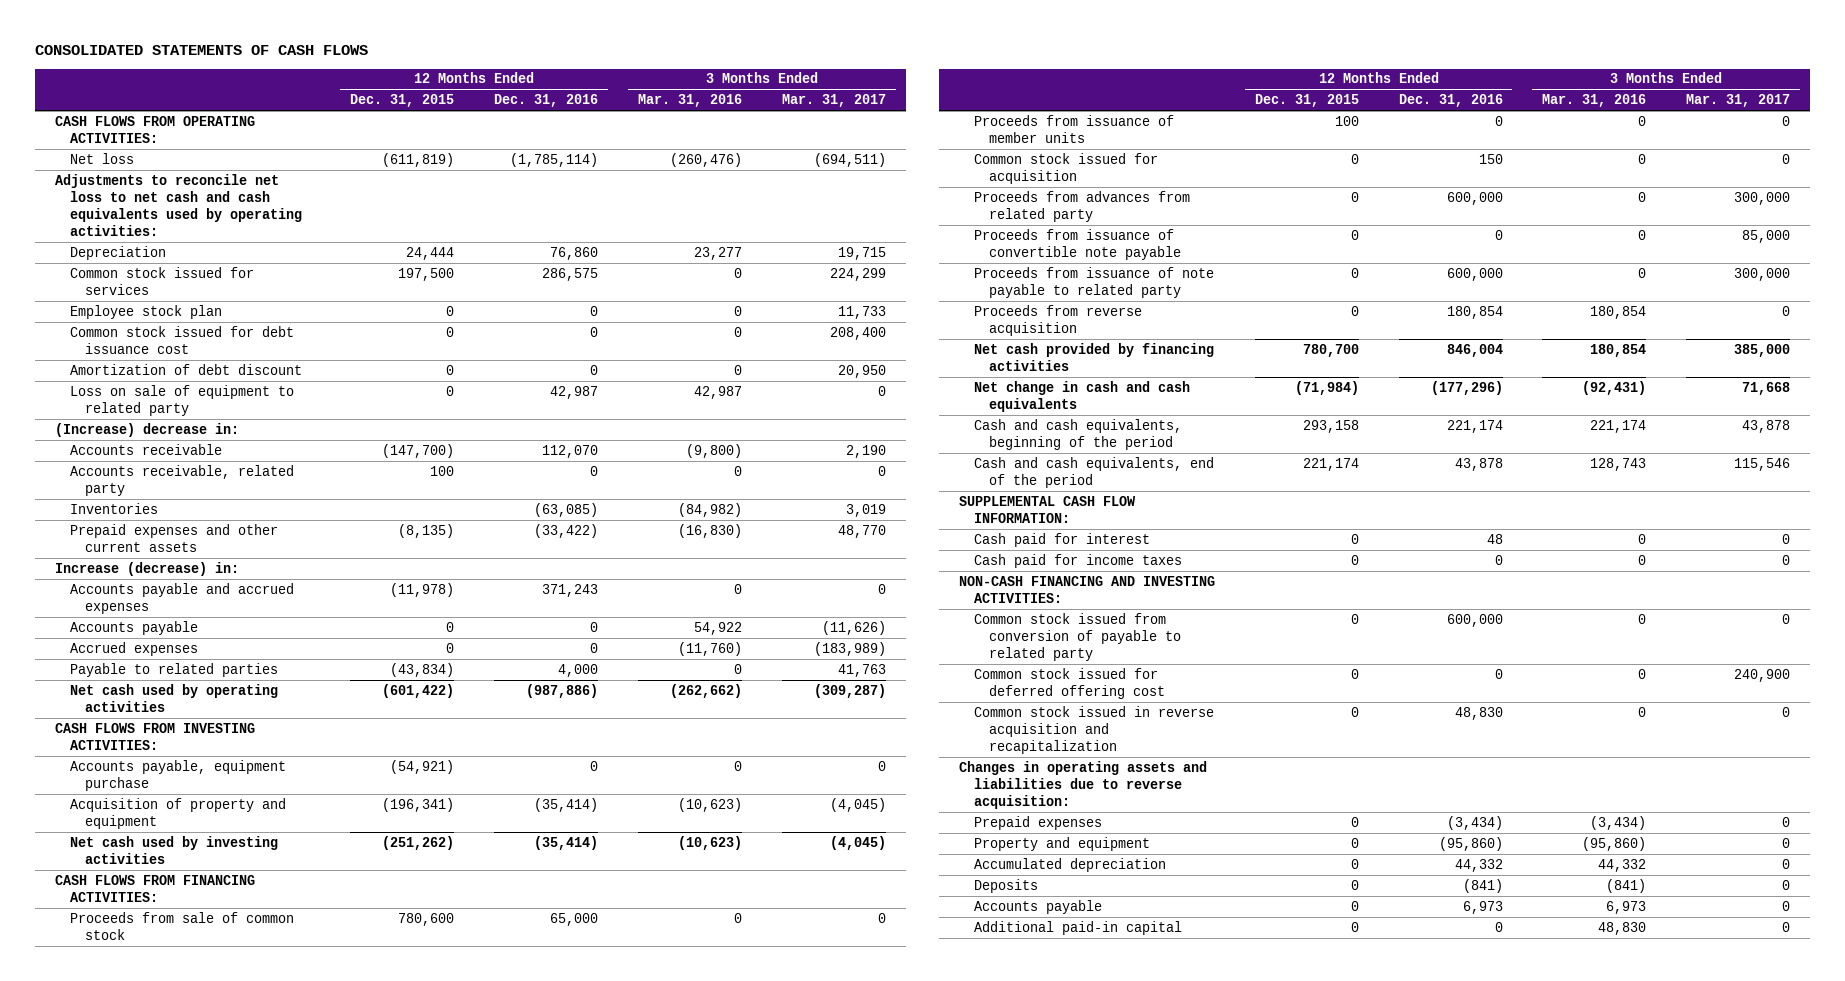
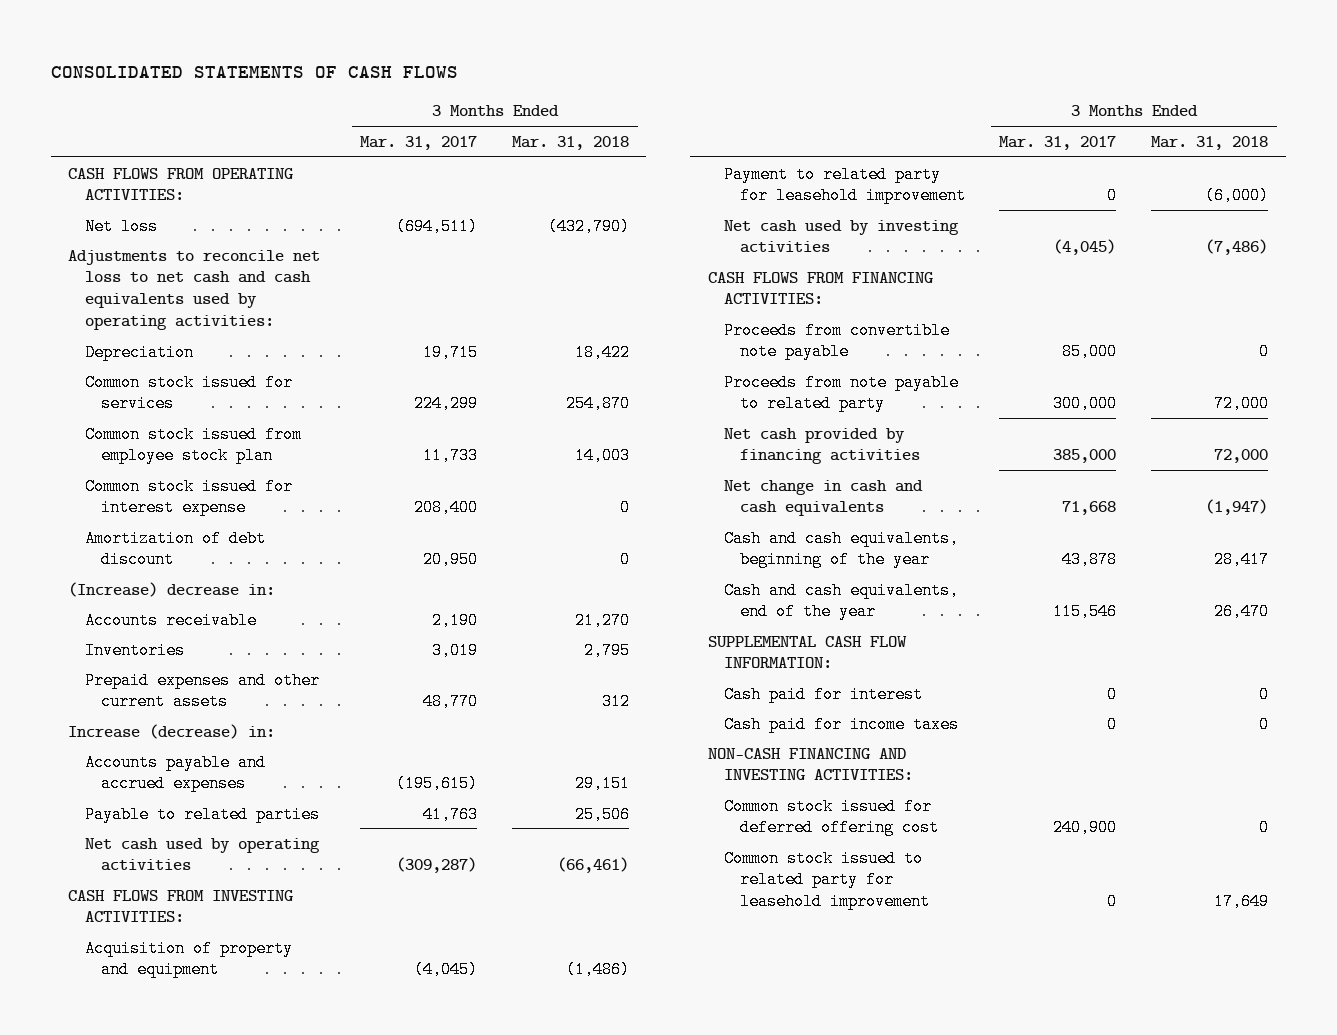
- | 12 Months Ended Dec. 31, 2015 | 12 Months Ended Dec. 31, 2016 | 3 Months Ended Mar. 31, 2016 | 3 Months Ended Mar. 31, 2017
+ | 3 Months Ended Mar. 31, 2017 | 3 Months Ended Mar. 31, 2018
- Employee stock plan | 0 | 0 | 0 | 11,733
- Common stock issued for debt issuance cost | 0 | 0 | 0 | 208,400
+ Common stock issued from employee stock plan | 11,733 | 14,003
+ Common stock issued for interest expense | 208,400 | 0
- Loss on sale of equipment to related party | 0 | 42,987 | 42,987 | 0
- Accounts receivable, related party | 100 | 0 | 0 | 0
- Accounts payable and accrued expenses | (11,978) | 371,243 | 0 | 0
- Accounts payable | 0 | 0 | 54,922 | (11,626)
- Accrued expenses | 0 | 0 | (11,760) | (183,989)
+ Accounts payable and accrued expenses | (195,615) | 29,151
- Accounts payable, equipment purchase | (54,921) | 0 | 0 | 0
+ Payment to related party for leasehold improvement | 0 | (6,000)
- Proceeds from sale of common stock | 780,600 | 65,000 | 0 | 0
- Proceeds from issuance of member units | 100 | 0 | 0 | 0
- Common stock issued for acquisition | 0 | 150 | 0 | 0
- Proceeds from advances from related party | 0 | 600,000 | 0 | 300,000
- Proceeds from issuance of convertible note payable | 0 | 0 | 0 | 85,000
- Proceeds from issuance of note payable to related party | 0 | 600,000 | 0 | 300,000
- Proceeds from reverse acquisition | 0 | 180,854 | 180,854 | 0
+ Proceeds from convertible note payable | 85,000 | 0
+ Proceeds from note payable to related party | 300,000 | 72,000
- Cash and cash equivalents, beginning of the period | 293,158 | 221,174 | 221,174 | 43,878
- Cash and cash equivalents, end of the period | 221,174 | 43,878 | 128,743 | 115,546
+ Cash and cash equivalents, beginning of the year | 43,878 | 28,417
+ Cash and cash equivalents, end of the year | 115,546 | 26,470
- Common stock issued from conversion of payable to related party | 0 | 600,000 | 0 | 0
- Common stock issued in reverse acquisition and recapitalization | 0 | 48,830 | 0 | 0
- Changes in operating assets and liabilities due to reverse acquisition:
- Prepaid expenses | 0 | (3,434) | (3,434) | 0
- Property and equipment | 0 | (95,860) | (95,860) | 0
- Accumulated depreciation | 0 | 44,332 | 44,332 | 0
- Deposits | 0 | (841) | (841) | 0
- Accounts payable | 0 | 6,973 | 6,973 | 0
- Additional paid-in capital | 0 | 0 | 48,830 | 0
+ Common stock issued to related party for leasehold improvement | 0 | 17,649

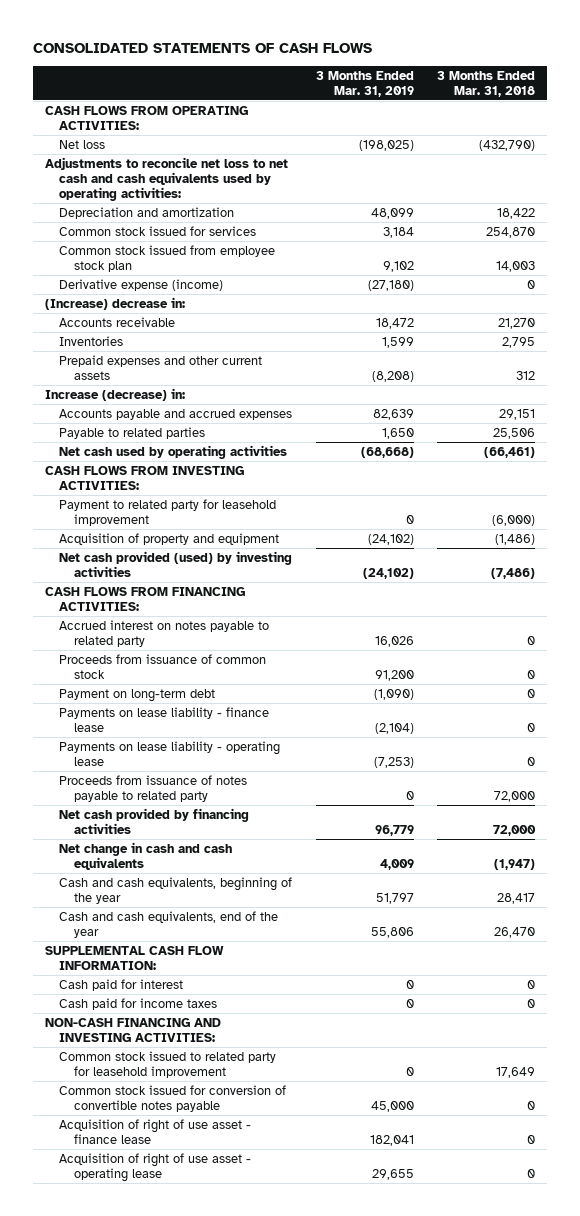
- | 3 Months Ended Mar. 31, 2017 | 3 Months Ended Mar. 31, 2018
+ | 3 Months Ended Mar. 31, 2019 | 3 Months Ended Mar. 31, 2018
- Depreciation | 19,715 | 18,422
+ Depreciation and amortization | 48,099 | 18,422
- Common stock issued for interest expense | 208,400 | 0
- Amortization of debt discount | 20,950 | 0
+ Derivative expense (income) | (27,180) | 0
- Net cash used by investing activities | (4,045) | (7,486)
moved down: Acquisition of property and equipment | (24,102) | (1,486)
+ Net cash provided (used) by investing activities | (24,102) | (7,486)
- Proceeds from convertible note payable | 85,000 | 0
- Proceeds from note payable to related party | 300,000 | 72,000
+ Accrued interest on notes payable to related party | 16,026 | 0
+ Proceeds from issuance of common stock | 91,200 | 0
+ Payment on long-term debt | (1,090) | 0
+ Payments on lease liability - finance lease | (2,104) | 0
+ Payments on lease liability - operating lease | (7,253) | 0
+ Proceeds from issuance of notes payable to related party | 0 | 72,000
- Common stock issued for deferred offering cost | 240,900 | 0
+ Common stock issued for conversion of convertible notes payable | 45,000 | 0
+ Acquisition of right of use asset - finance lease | 182,041 | 0
+ Acquisition of right of use asset - operating lease | 29,655 | 0

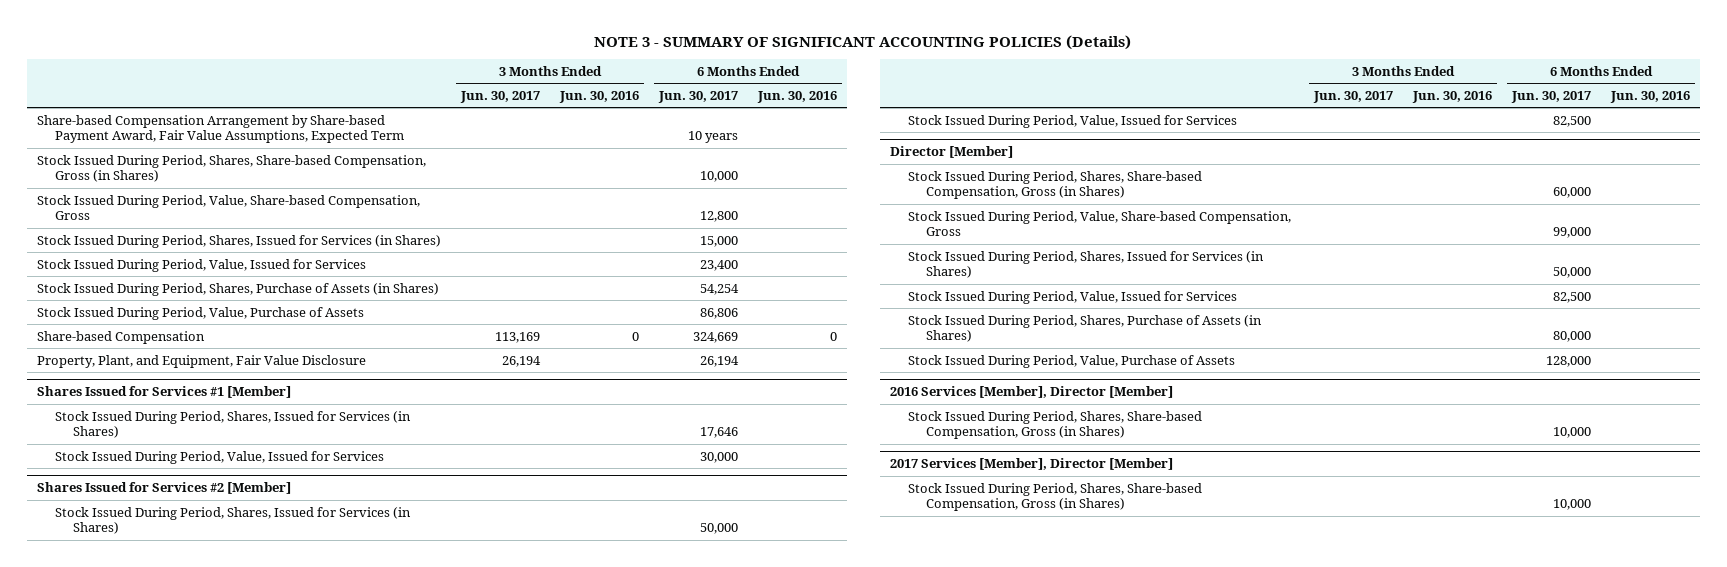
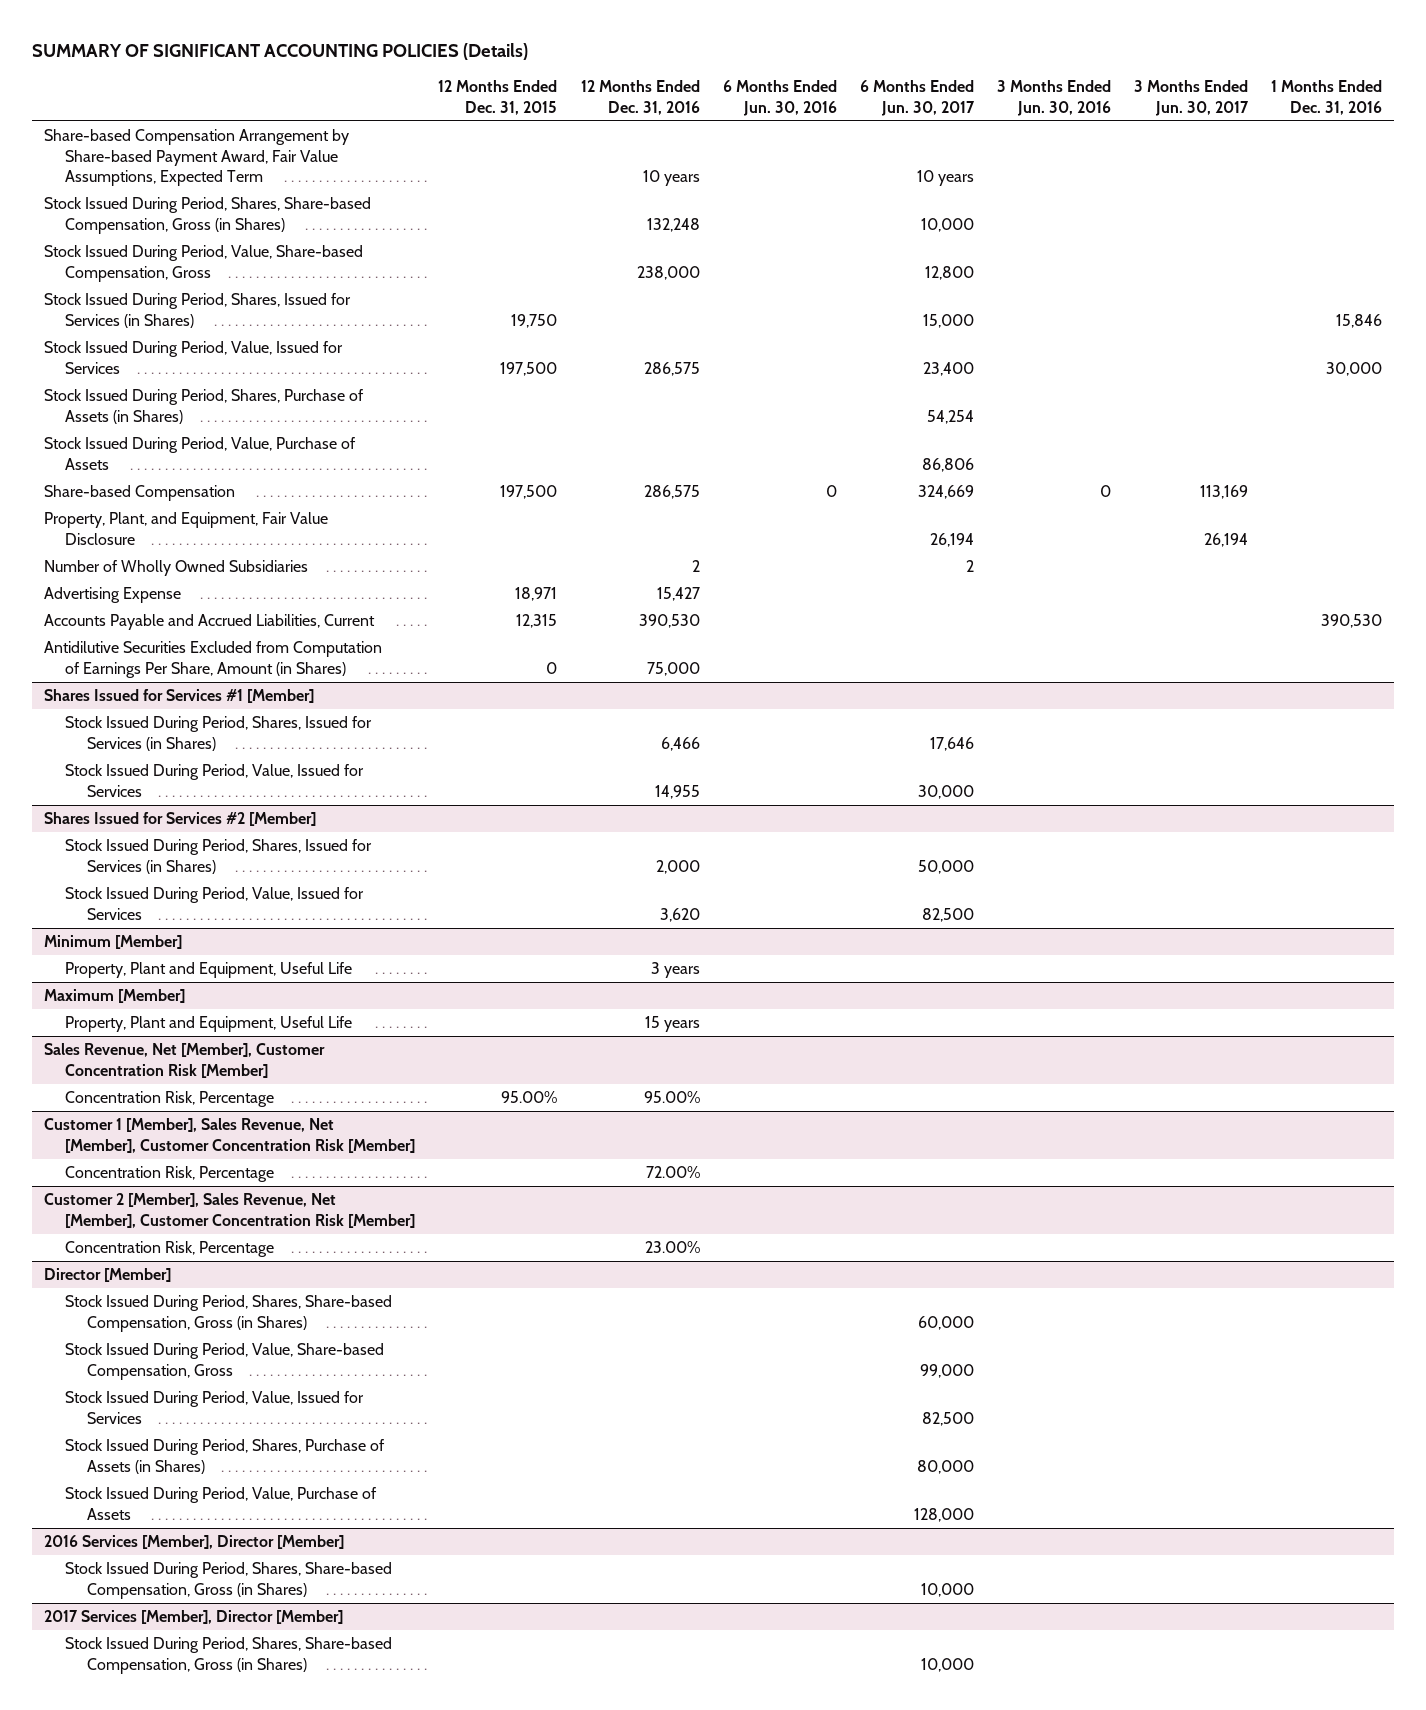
- NOTE 3 - SUMMARY OF SIGNIFICANT ACCOUNTING POLICIES (Details)
+ SUMMARY OF SIGNIFICANT ACCOUNTING POLICIES (Details)
- | 3 Months Ended Jun. 30, 2017 | 3 Months Ended Jun. 30, 2016 | 6 Months Ended Jun. 30, 2017 | 6 Months Ended Jun. 30, 2016
+ | 12 Months Ended Dec. 31, 2015 | 12 Months Ended Dec. 31, 2016 | 6 Months Ended Jun. 30, 2016 | 6 Months Ended Jun. 30, 2017 | 3 Months Ended Jun. 30, 2016 | 3 Months Ended Jun. 30, 2017 | 1 Months Ended Dec. 31, 2016
+ Number of Wholly Owned Subsidiaries | | 2 | | 2 | | |
+ Advertising Expense | 18,971 | 15,427 | | | | |
+ Accounts Payable and Accrued Liabilities, Current | 12,315 | 390,530 | | | | | 390,530
+ Antidilutive Securities Excluded from Computation of Earnings Per Share, Amount (in Shares) | 0 | 75,000 | | | | |
+ Minimum [Member]
+ Property, Plant and Equipment, Useful Life | | 3 years | | | | |
+ Maximum [Member]
+ Property, Plant and Equipment, Useful Life | | 15 years | | | | |
+ Sales Revenue, Net [Member], Customer Concentration Risk [Member]
+ Concentration Risk, Percentage | 95.00% | 95.00% | | | | |
+ Customer 1 [Member], Sales Revenue, Net [Member], Customer Concentration Risk [Member]
+ Concentration Risk, Percentage | | 72.00% | | | | |
+ Customer 2 [Member], Sales Revenue, Net [Member], Customer Concentration Risk [Member]
+ Concentration Risk, Percentage | | 23.00% | | | | |
@ Director [Member]
- Stock Issued During Period, Shares, Issued for Services (in Shares) | | | 50,000 |

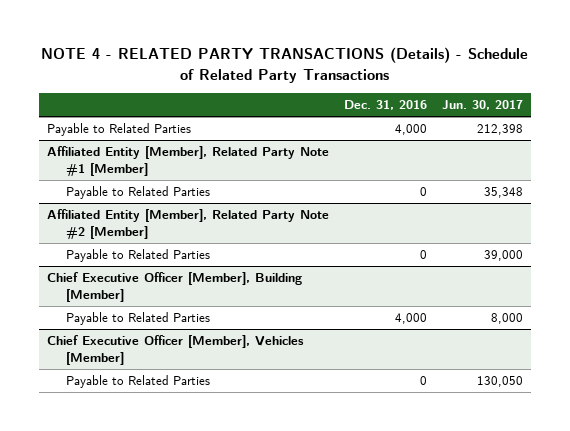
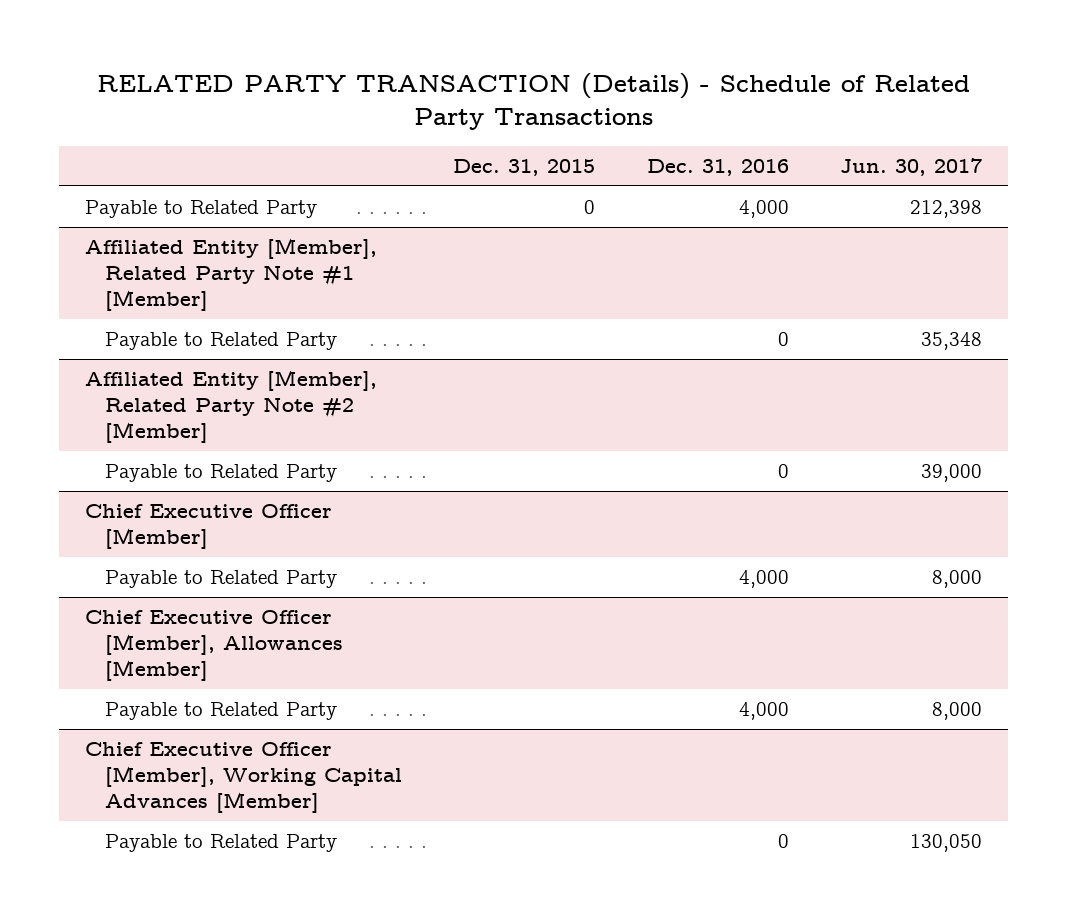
- NOTE 4 - RELATED PARTY TRANSACTIONS (Details) - Schedule of Related Party Transactions
+ RELATED PARTY TRANSACTION (Details) - Schedule of Related Party Transactions
- | Dec. 31, 2016 | Jun. 30, 2017
+ | Dec. 31, 2015 | Dec. 31, 2016 | Jun. 30, 2017
- Payable to Related Parties | 4,000 | 212,398
+ Payable to Related Party | 0 | 4,000 | 212,398
@ Affiliated Entity [Member], Related Party Note #1 [Member]
- Payable to Related Parties | 0 | 35,348
+ Payable to Related Party | | 0 | 35,348
@ Affiliated Entity [Member], Related Party Note #2 [Member]
- Payable to Related Parties | 0 | 39,000
- Chief Executive Officer [Member], Building [Member]
- Payable to Related Parties | 4,000 | 8,000
- Chief Executive Officer [Member], Vehicles [Member]
- Payable to Related Parties | 0 | 130,050
@ Affiliated Entity [Member], Related Party Note #2 [Member]
+ Payable to Related Party | | 0 | 39,000
+ Chief Executive Officer [Member]
+ Payable to Related Party | | 4,000 | 8,000
+ Chief Executive Officer [Member], Allowances [Member]
+ Payable to Related Party | | 4,000 | 8,000
+ Chief Executive Officer [Member], Working Capital Advances [Member]
+ Payable to Related Party | | 0 | 130,050

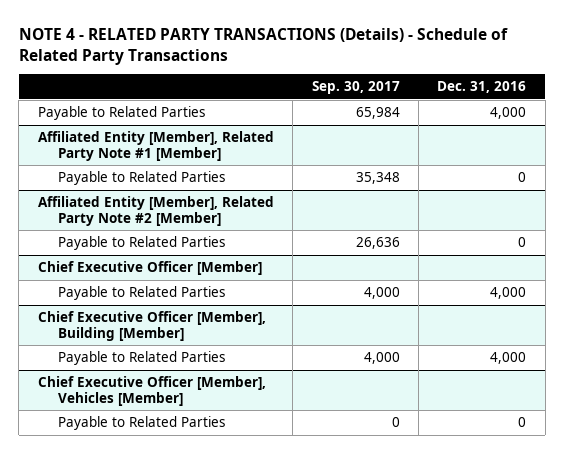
- RELATED PARTY TRANSACTION (Details) - Schedule of Related Party Transactions
+ NOTE 4 - RELATED PARTY TRANSACTIONS (Details) - Schedule of Related Party Transactions
- | Dec. 31, 2015 | Dec. 31, 2016 | Jun. 30, 2017
+ | Sep. 30, 2017 | Dec. 31, 2016
- Payable to Related Party | 0 | 4,000 | 212,398
+ Payable to Related Parties | 65,984 | 4,000
@ Affiliated Entity [Member], Related Party Note #1 [Member]
- Payable to Related Party | | 0 | 35,348
+ Payable to Related Parties | 35,348 | 0
@ Affiliated Entity [Member], Related Party Note #2 [Member]
- Payable to Related Party | | 0 | 39,000
+ Payable to Related Parties | 26,636 | 0
@ Chief Executive Officer [Member]
- Payable to Related Party | | 4,000 | 8,000
- Chief Executive Officer [Member], Allowances [Member]
- Payable to Related Party | | 4,000 | 8,000
- Chief Executive Officer [Member], Working Capital Advances [Member]
- Payable to Related Party | | 0 | 130,050
@ Chief Executive Officer [Member]
+ Payable to Related Parties | 4,000 | 4,000
+ Chief Executive Officer [Member], Building [Member]
+ Payable to Related Parties | 4,000 | 4,000
+ Chief Executive Officer [Member], Vehicles [Member]
+ Payable to Related Parties | 0 | 0

